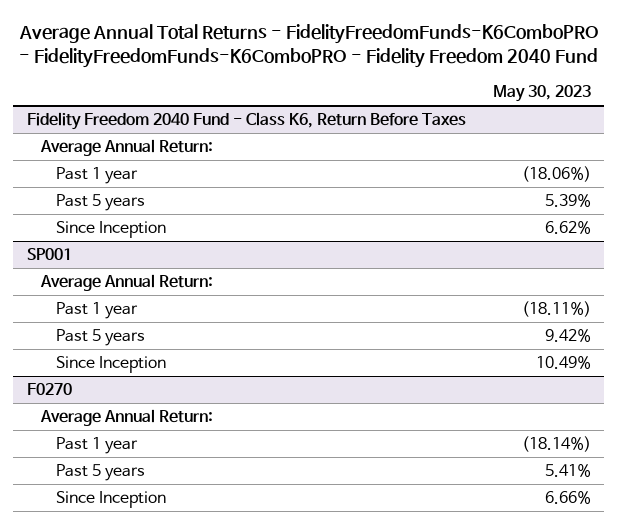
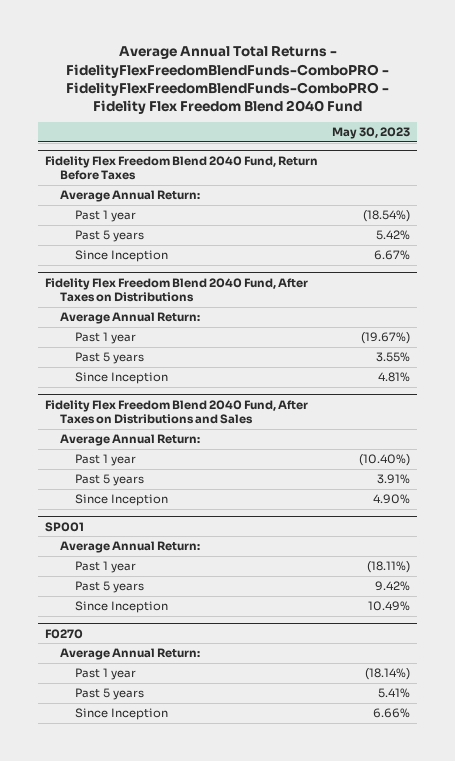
- Average Annual Total Returns - FidelityFreedomFunds-K6ComboPRO - FidelityFreedomFunds-K6ComboPRO - Fidelity Freedom 2040 Fund
+ Average Annual Total Returns - FidelityFlexFreedomBlendFunds-ComboPRO - FidelityFlexFreedomBlendFunds-ComboPRO - Fidelity Flex Freedom Blend 2040 Fund
- Fidelity Freedom 2040 Fund - Class K6, Return Before Taxes
+ Fidelity Flex Freedom Blend 2040 Fund, Return Before Taxes
- Past 1 year | (18.06%)
- Past 5 years | 5.39%
- Since Inception | 6.62%
+ Past 1 year | (18.54%)
+ Past 5 years | 5.42%
+ Since Inception | 6.67%
+ Fidelity Flex Freedom Blend 2040 Fund, After Taxes on Distributions
+ Average Annual Return:
+ Past 1 year | (19.67%)
+ Past 5 years | 3.55%
+ Since Inception | 4.81%
+ Fidelity Flex Freedom Blend 2040 Fund, After Taxes on Distributions and Sales
+ Average Annual Return:
+ Past 1 year | (10.40%)
+ Past 5 years | 3.91%
+ Since Inception | 4.90%

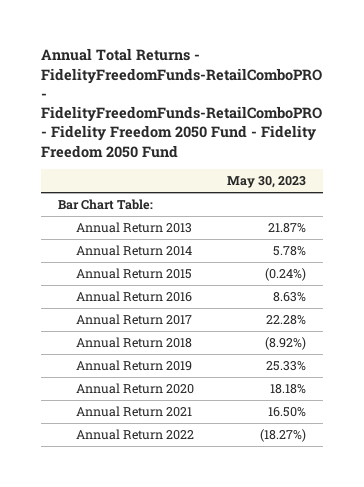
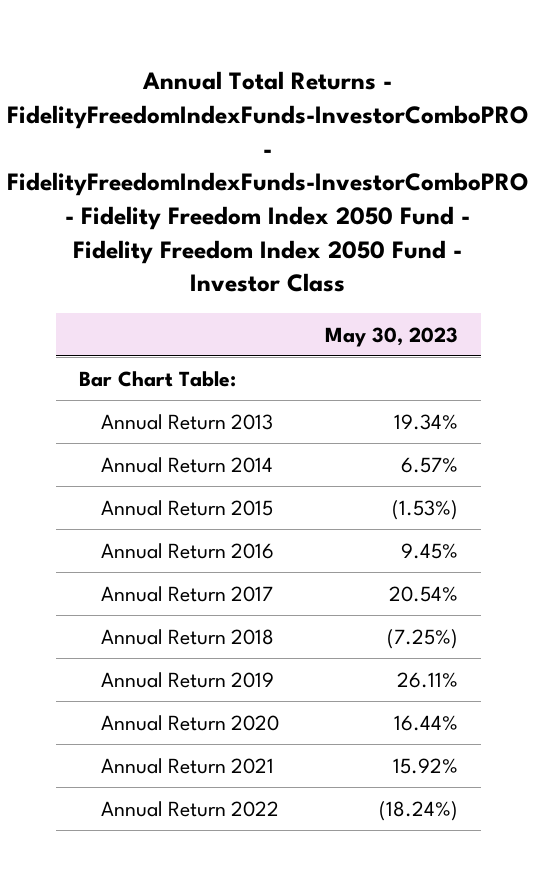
- Annual Total Returns - FidelityFreedomFunds-RetailComboPRO - FidelityFreedomFunds-RetailComboPRO - Fidelity Freedom 2050 Fund - Fidelity Freedom 2050 Fund
+ Annual Total Returns - FidelityFreedomIndexFunds-InvestorComboPRO - FidelityFreedomIndexFunds-InvestorComboPRO - Fidelity Freedom Index 2050 Fund - Fidelity Freedom Index 2050 Fund - Investor Class
- Annual Return 2013 | 21.87%
- Annual Return 2014 | 5.78%
- Annual Return 2015 | (0.24%)
- Annual Return 2016 | 8.63%
- Annual Return 2017 | 22.28%
- Annual Return 2018 | (8.92%)
- Annual Return 2019 | 25.33%
- Annual Return 2020 | 18.18%
- Annual Return 2021 | 16.50%
- Annual Return 2022 | (18.27%)
+ Annual Return 2013 | 19.34%
+ Annual Return 2014 | 6.57%
+ Annual Return 2015 | (1.53%)
+ Annual Return 2016 | 9.45%
+ Annual Return 2017 | 20.54%
+ Annual Return 2018 | (7.25%)
+ Annual Return 2019 | 26.11%
+ Annual Return 2020 | 16.44%
+ Annual Return 2021 | 15.92%
+ Annual Return 2022 | (18.24%)

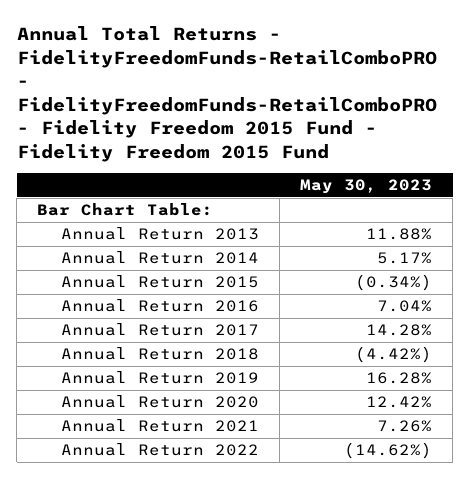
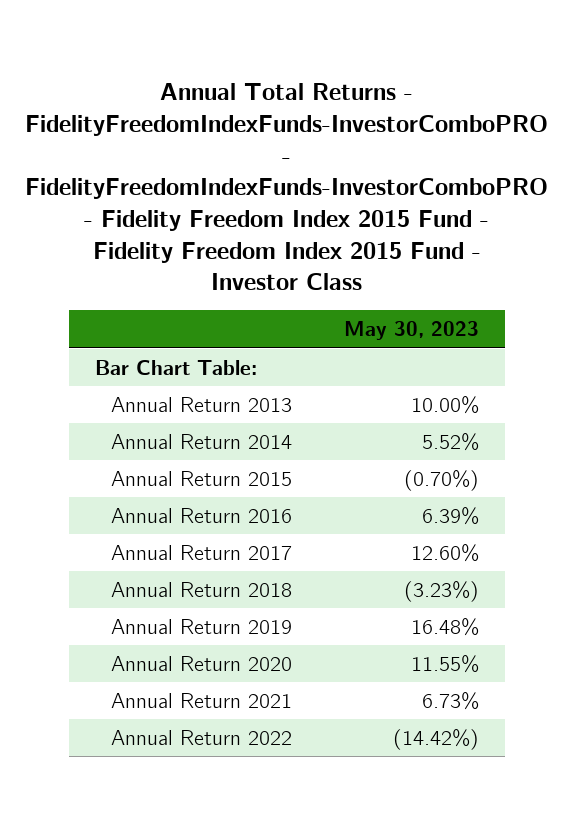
- Annual Total Returns - FidelityFreedomFunds-RetailComboPRO - FidelityFreedomFunds-RetailComboPRO - Fidelity Freedom 2015 Fund - Fidelity Freedom 2015 Fund
+ Annual Total Returns - FidelityFreedomIndexFunds-InvestorComboPRO - FidelityFreedomIndexFunds-InvestorComboPRO - Fidelity Freedom Index 2015 Fund - Fidelity Freedom Index 2015 Fund - Investor Class
- Annual Return 2013 | 11.88%
- Annual Return 2014 | 5.17%
- Annual Return 2015 | (0.34%)
- Annual Return 2016 | 7.04%
- Annual Return 2017 | 14.28%
- Annual Return 2018 | (4.42%)
- Annual Return 2019 | 16.28%
- Annual Return 2020 | 12.42%
- Annual Return 2021 | 7.26%
- Annual Return 2022 | (14.62%)
+ Annual Return 2013 | 10.00%
+ Annual Return 2014 | 5.52%
+ Annual Return 2015 | (0.70%)
+ Annual Return 2016 | 6.39%
+ Annual Return 2017 | 12.60%
+ Annual Return 2018 | (3.23%)
+ Annual Return 2019 | 16.48%
+ Annual Return 2020 | 11.55%
+ Annual Return 2021 | 6.73%
+ Annual Return 2022 | (14.42%)

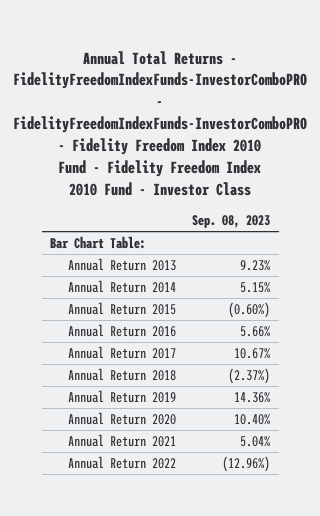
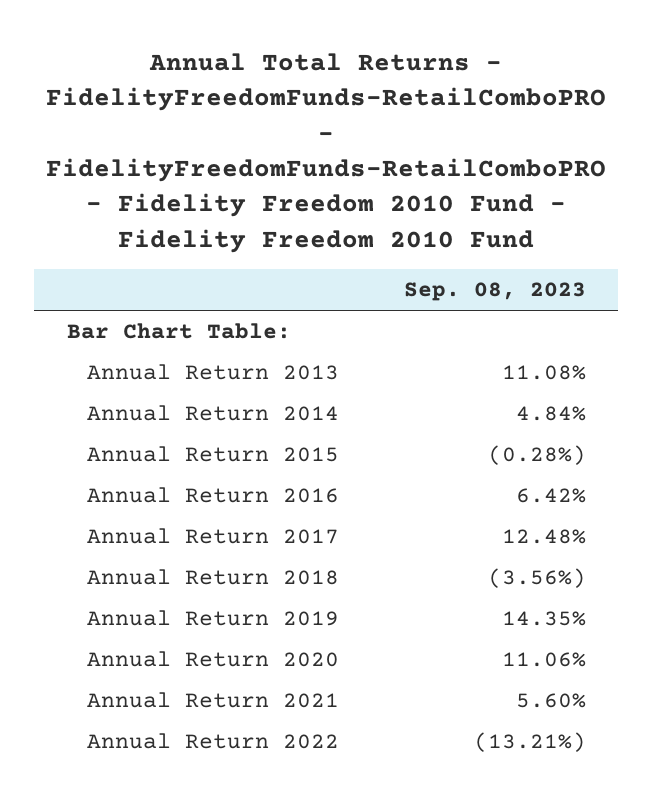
- Annual Total Returns - FidelityFreedomIndexFunds-InvestorComboPRO - FidelityFreedomIndexFunds-InvestorComboPRO - Fidelity Freedom Index 2010 Fund - Fidelity Freedom Index 2010 Fund - Investor Class
+ Annual Total Returns - FidelityFreedomFunds-RetailComboPRO - FidelityFreedomFunds-RetailComboPRO - Fidelity Freedom 2010 Fund - Fidelity Freedom 2010 Fund
- Annual Return 2013 | 9.23%
- Annual Return 2014 | 5.15%
- Annual Return 2015 | (0.60%)
- Annual Return 2016 | 5.66%
- Annual Return 2017 | 10.67%
- Annual Return 2018 | (2.37%)
- Annual Return 2019 | 14.36%
- Annual Return 2020 | 10.40%
- Annual Return 2021 | 5.04%
- Annual Return 2022 | (12.96%)
+ Annual Return 2013 | 11.08%
+ Annual Return 2014 | 4.84%
+ Annual Return 2015 | (0.28%)
+ Annual Return 2016 | 6.42%
+ Annual Return 2017 | 12.48%
+ Annual Return 2018 | (3.56%)
+ Annual Return 2019 | 14.35%
+ Annual Return 2020 | 11.06%
+ Annual Return 2021 | 5.60%
+ Annual Return 2022 | (13.21%)

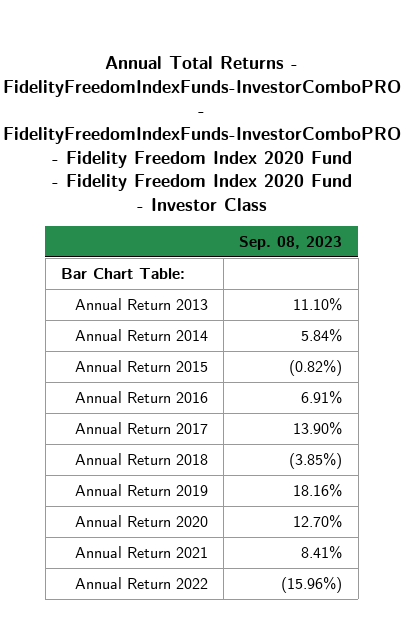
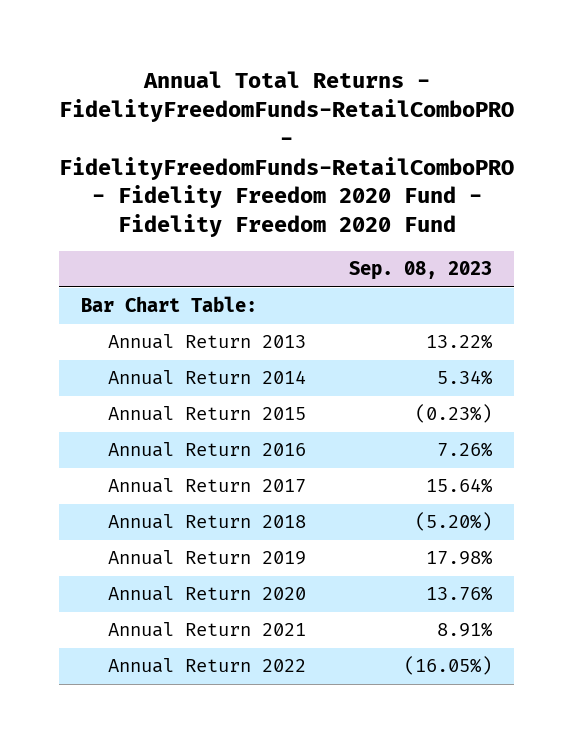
- Annual Total Returns - FidelityFreedomIndexFunds-InvestorComboPRO - FidelityFreedomIndexFunds-InvestorComboPRO - Fidelity Freedom Index 2020 Fund - Fidelity Freedom Index 2020 Fund - Investor Class
+ Annual Total Returns - FidelityFreedomFunds-RetailComboPRO - FidelityFreedomFunds-RetailComboPRO - Fidelity Freedom 2020 Fund - Fidelity Freedom 2020 Fund
- Annual Return 2013 | 11.10%
- Annual Return 2014 | 5.84%
- Annual Return 2015 | (0.82%)
- Annual Return 2016 | 6.91%
- Annual Return 2017 | 13.90%
- Annual Return 2018 | (3.85%)
- Annual Return 2019 | 18.16%
- Annual Return 2020 | 12.70%
- Annual Return 2021 | 8.41%
- Annual Return 2022 | (15.96%)
+ Annual Return 2013 | 13.22%
+ Annual Return 2014 | 5.34%
+ Annual Return 2015 | (0.23%)
+ Annual Return 2016 | 7.26%
+ Annual Return 2017 | 15.64%
+ Annual Return 2018 | (5.20%)
+ Annual Return 2019 | 17.98%
+ Annual Return 2020 | 13.76%
+ Annual Return 2021 | 8.91%
+ Annual Return 2022 | (16.05%)

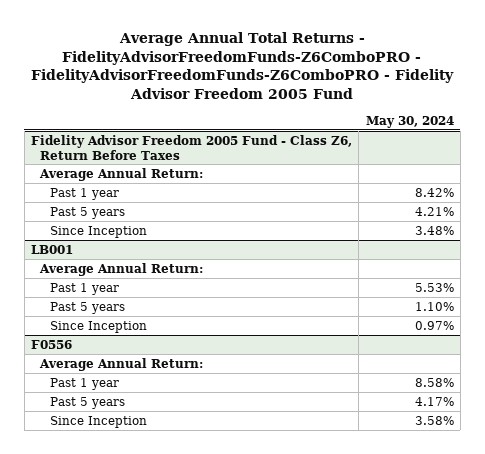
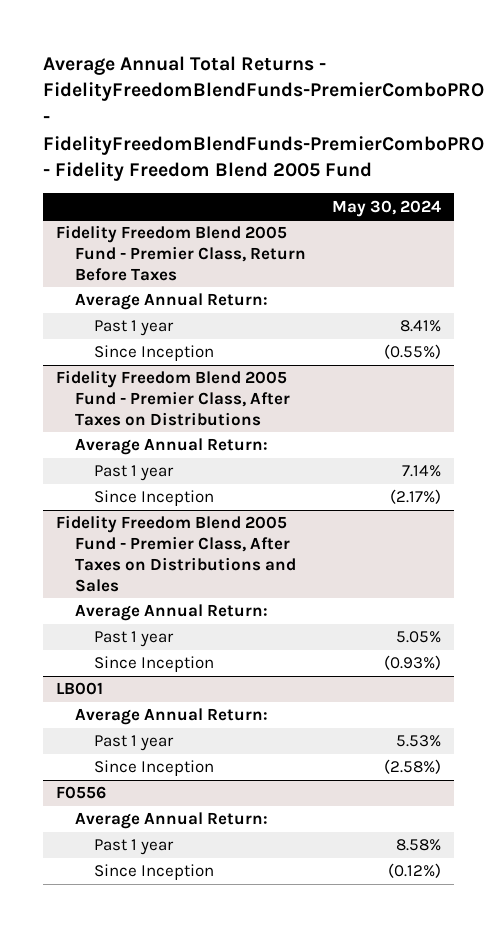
- Average Annual Total Returns - FidelityAdvisorFreedomFunds-Z6ComboPRO - FidelityAdvisorFreedomFunds-Z6ComboPRO - Fidelity Advisor Freedom 2005 Fund
+ Average Annual Total Returns - FidelityFreedomBlendFunds-PremierComboPRO - FidelityFreedomBlendFunds-PremierComboPRO - Fidelity Freedom Blend 2005 Fund
- Fidelity Advisor Freedom 2005 Fund - Class Z6, Return Before Taxes
+ Fidelity Freedom Blend 2005 Fund - Premier Class, Return Before Taxes
- Past 1 year | 8.42%
- Past 5 years | 4.21%
- Since Inception | 3.48%
+ Past 1 year | 8.41%
+ Since Inception | (0.55%)
+ Fidelity Freedom Blend 2005 Fund - Premier Class, After Taxes on Distributions
+ Average Annual Return:
+ Past 1 year | 7.14%
+ Since Inception | (2.17%)
+ Fidelity Freedom Blend 2005 Fund - Premier Class, After Taxes on Distributions and Sales
+ Average Annual Return:
+ Past 1 year | 5.05%
+ Since Inception | (0.93%)
@ LB001
- Past 5 years | 1.10%
- Since Inception | 0.97%
+ Since Inception | (2.58%)
@ F0556
- Past 5 years | 4.17%
- Since Inception | 3.58%
+ Since Inception | (0.12%)

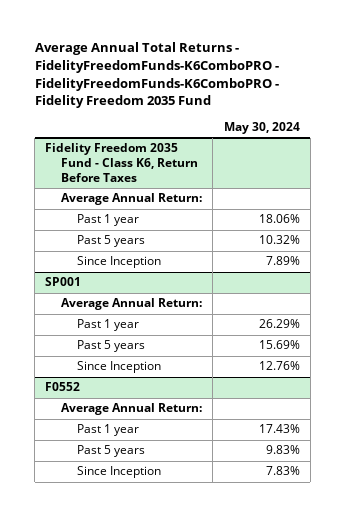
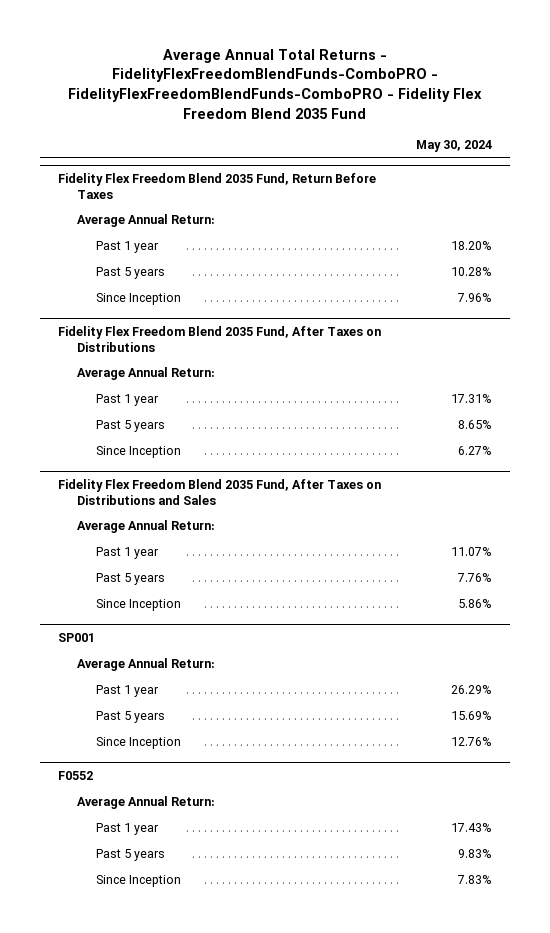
- Average Annual Total Returns - FidelityFreedomFunds-K6ComboPRO - FidelityFreedomFunds-K6ComboPRO - Fidelity Freedom 2035 Fund
+ Average Annual Total Returns - FidelityFlexFreedomBlendFunds-ComboPRO - FidelityFlexFreedomBlendFunds-ComboPRO - Fidelity Flex Freedom Blend 2035 Fund
- Fidelity Freedom 2035 Fund - Class K6, Return Before Taxes
+ Fidelity Flex Freedom Blend 2035 Fund, Return Before Taxes
- Past 1 year | 18.06%
- Past 5 years | 10.32%
- Since Inception | 7.89%
+ Past 1 year | 18.20%
+ Past 5 years | 10.28%
+ Since Inception | 7.96%
+ Fidelity Flex Freedom Blend 2035 Fund, After Taxes on Distributions
+ Average Annual Return:
+ Past 1 year | 17.31%
+ Past 5 years | 8.65%
+ Since Inception | 6.27%
+ Fidelity Flex Freedom Blend 2035 Fund, After Taxes on Distributions and Sales
+ Average Annual Return:
+ Past 1 year | 11.07%
+ Past 5 years | 7.76%
+ Since Inception | 5.86%

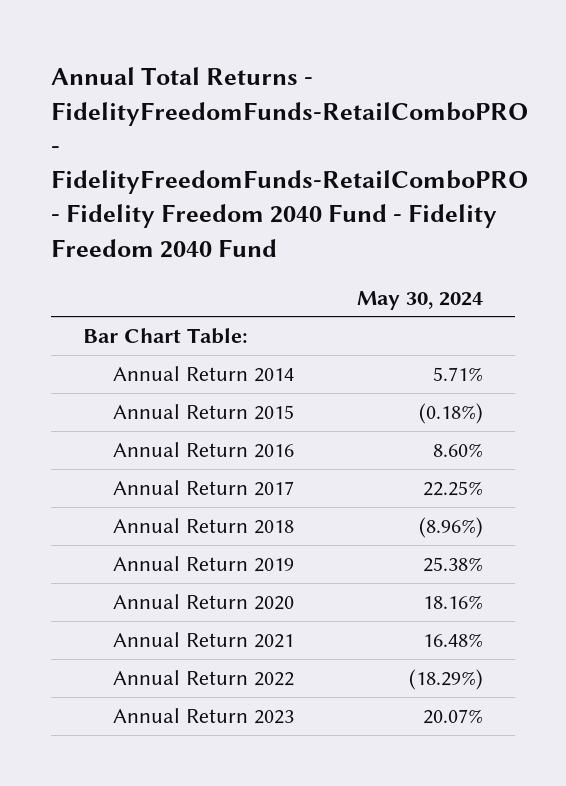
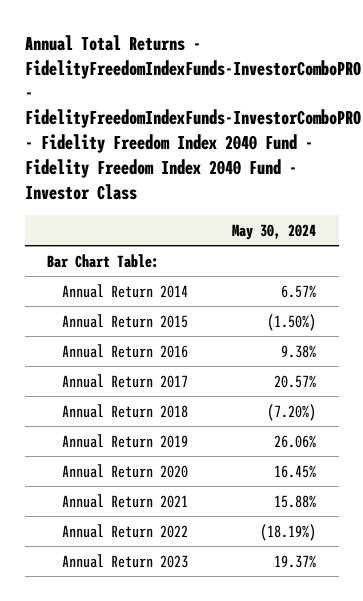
- Annual Total Returns - FidelityFreedomFunds-RetailComboPRO - FidelityFreedomFunds-RetailComboPRO - Fidelity Freedom 2040 Fund - Fidelity Freedom 2040 Fund
+ Annual Total Returns - FidelityFreedomIndexFunds-InvestorComboPRO - FidelityFreedomIndexFunds-InvestorComboPRO - Fidelity Freedom Index 2040 Fund - Fidelity Freedom Index 2040 Fund - Investor Class
- Annual Return 2014 | 5.71%
- Annual Return 2015 | (0.18%)
- Annual Return 2016 | 8.60%
- Annual Return 2017 | 22.25%
- Annual Return 2018 | (8.96%)
- Annual Return 2019 | 25.38%
- Annual Return 2020 | 18.16%
- Annual Return 2021 | 16.48%
- Annual Return 2022 | (18.29%)
- Annual Return 2023 | 20.07%
+ Annual Return 2014 | 6.57%
+ Annual Return 2015 | (1.50%)
+ Annual Return 2016 | 9.38%
+ Annual Return 2017 | 20.57%
+ Annual Return 2018 | (7.20%)
+ Annual Return 2019 | 26.06%
+ Annual Return 2020 | 16.45%
+ Annual Return 2021 | 15.88%
+ Annual Return 2022 | (18.19%)
+ Annual Return 2023 | 19.37%

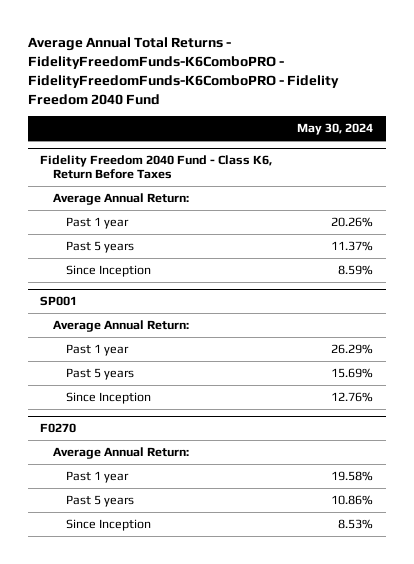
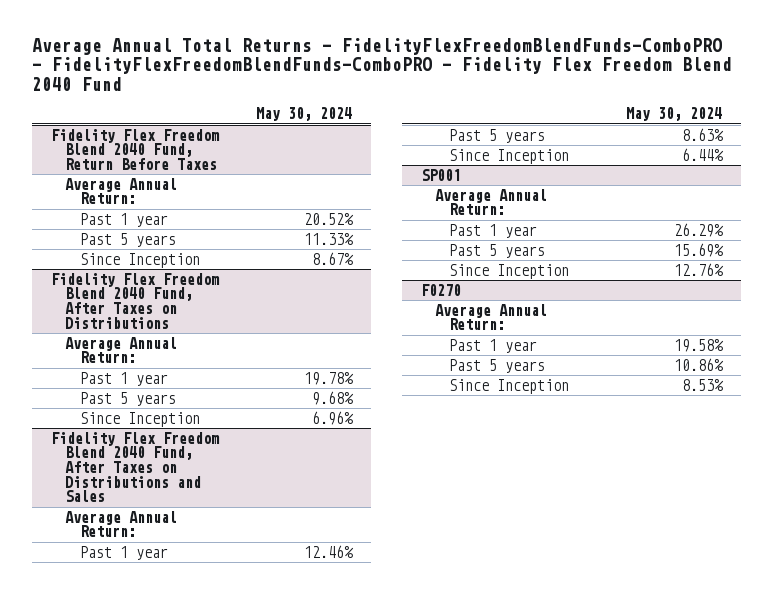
- Average Annual Total Returns - FidelityFreedomFunds-K6ComboPRO - FidelityFreedomFunds-K6ComboPRO - Fidelity Freedom 2040 Fund
+ Average Annual Total Returns - FidelityFlexFreedomBlendFunds-ComboPRO - FidelityFlexFreedomBlendFunds-ComboPRO - Fidelity Flex Freedom Blend 2040 Fund
- Fidelity Freedom 2040 Fund - Class K6, Return Before Taxes
+ Fidelity Flex Freedom Blend 2040 Fund, Return Before Taxes
- Past 1 year | 20.26%
- Past 5 years | 11.37%
- Since Inception | 8.59%
+ Past 1 year | 20.52%
+ Past 5 years | 11.33%
+ Since Inception | 8.67%
+ Fidelity Flex Freedom Blend 2040 Fund, After Taxes on Distributions
+ Average Annual Return:
+ Past 1 year | 19.78%
+ Past 5 years | 9.68%
+ Since Inception | 6.96%
+ Fidelity Flex Freedom Blend 2040 Fund, After Taxes on Distributions and Sales
+ Average Annual Return:
+ Past 1 year | 12.46%
+ Past 5 years | 8.63%
+ Since Inception | 6.44%

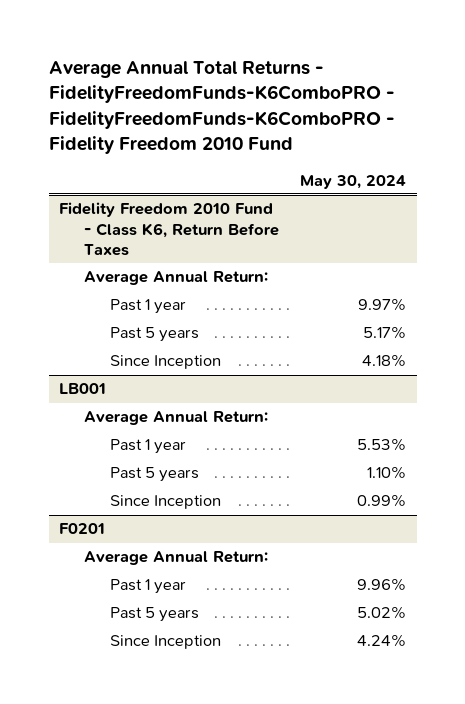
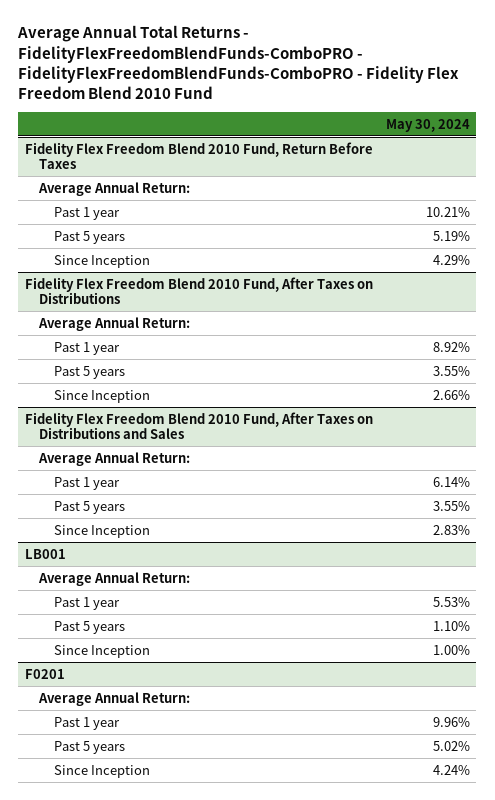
- Average Annual Total Returns - FidelityFreedomFunds-K6ComboPRO - FidelityFreedomFunds-K6ComboPRO - Fidelity Freedom 2010 Fund
+ Average Annual Total Returns - FidelityFlexFreedomBlendFunds-ComboPRO - FidelityFlexFreedomBlendFunds-ComboPRO - Fidelity Flex Freedom Blend 2010 Fund
- Fidelity Freedom 2010 Fund - Class K6, Return Before Taxes
+ Fidelity Flex Freedom Blend 2010 Fund, Return Before Taxes
- Past 1 year | 9.97%
- Past 5 years | 5.17%
- Since Inception | 4.18%
+ Past 1 year | 10.21%
+ Past 5 years | 5.19%
+ Since Inception | 4.29%
+ Fidelity Flex Freedom Blend 2010 Fund, After Taxes on Distributions
+ Average Annual Return:
+ Past 1 year | 8.92%
+ Past 5 years | 3.55%
+ Since Inception | 2.66%
+ Fidelity Flex Freedom Blend 2010 Fund, After Taxes on Distributions and Sales
+ Average Annual Return:
+ Past 1 year | 6.14%
+ Past 5 years | 3.55%
+ Since Inception | 2.83%
@ LB001
- Since Inception | 0.99%
+ Since Inception | 1.00%

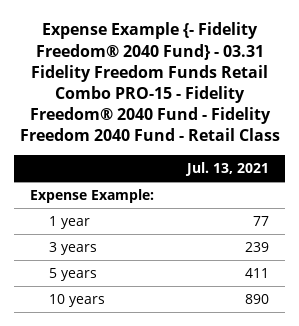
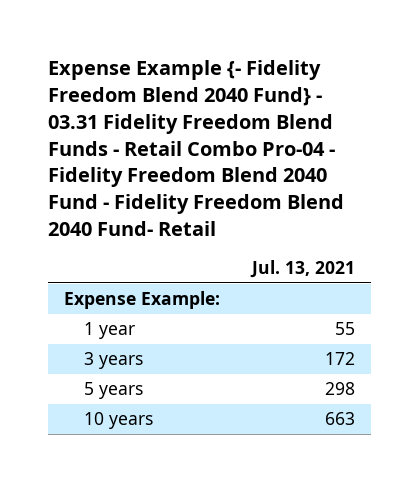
- Expense Example {- Fidelity Freedom® 2040 Fund} - 03.31 Fidelity Freedom Funds Retail Combo PRO-15 - Fidelity Freedom® 2040 Fund - Fidelity Freedom 2040 Fund - Retail Class
+ Expense Example {- Fidelity Freedom Blend 2040 Fund} - 03.31 Fidelity Freedom Blend Funds - Retail Combo Pro-04 - Fidelity Freedom Blend 2040 Fund - Fidelity Freedom Blend 2040 Fund- Retail
- 1 year | 77
- 3 years | 239
- 5 years | 411
- 10 years | 890
+ 1 year | 55
+ 3 years | 172
+ 5 years | 298
+ 10 years | 663

